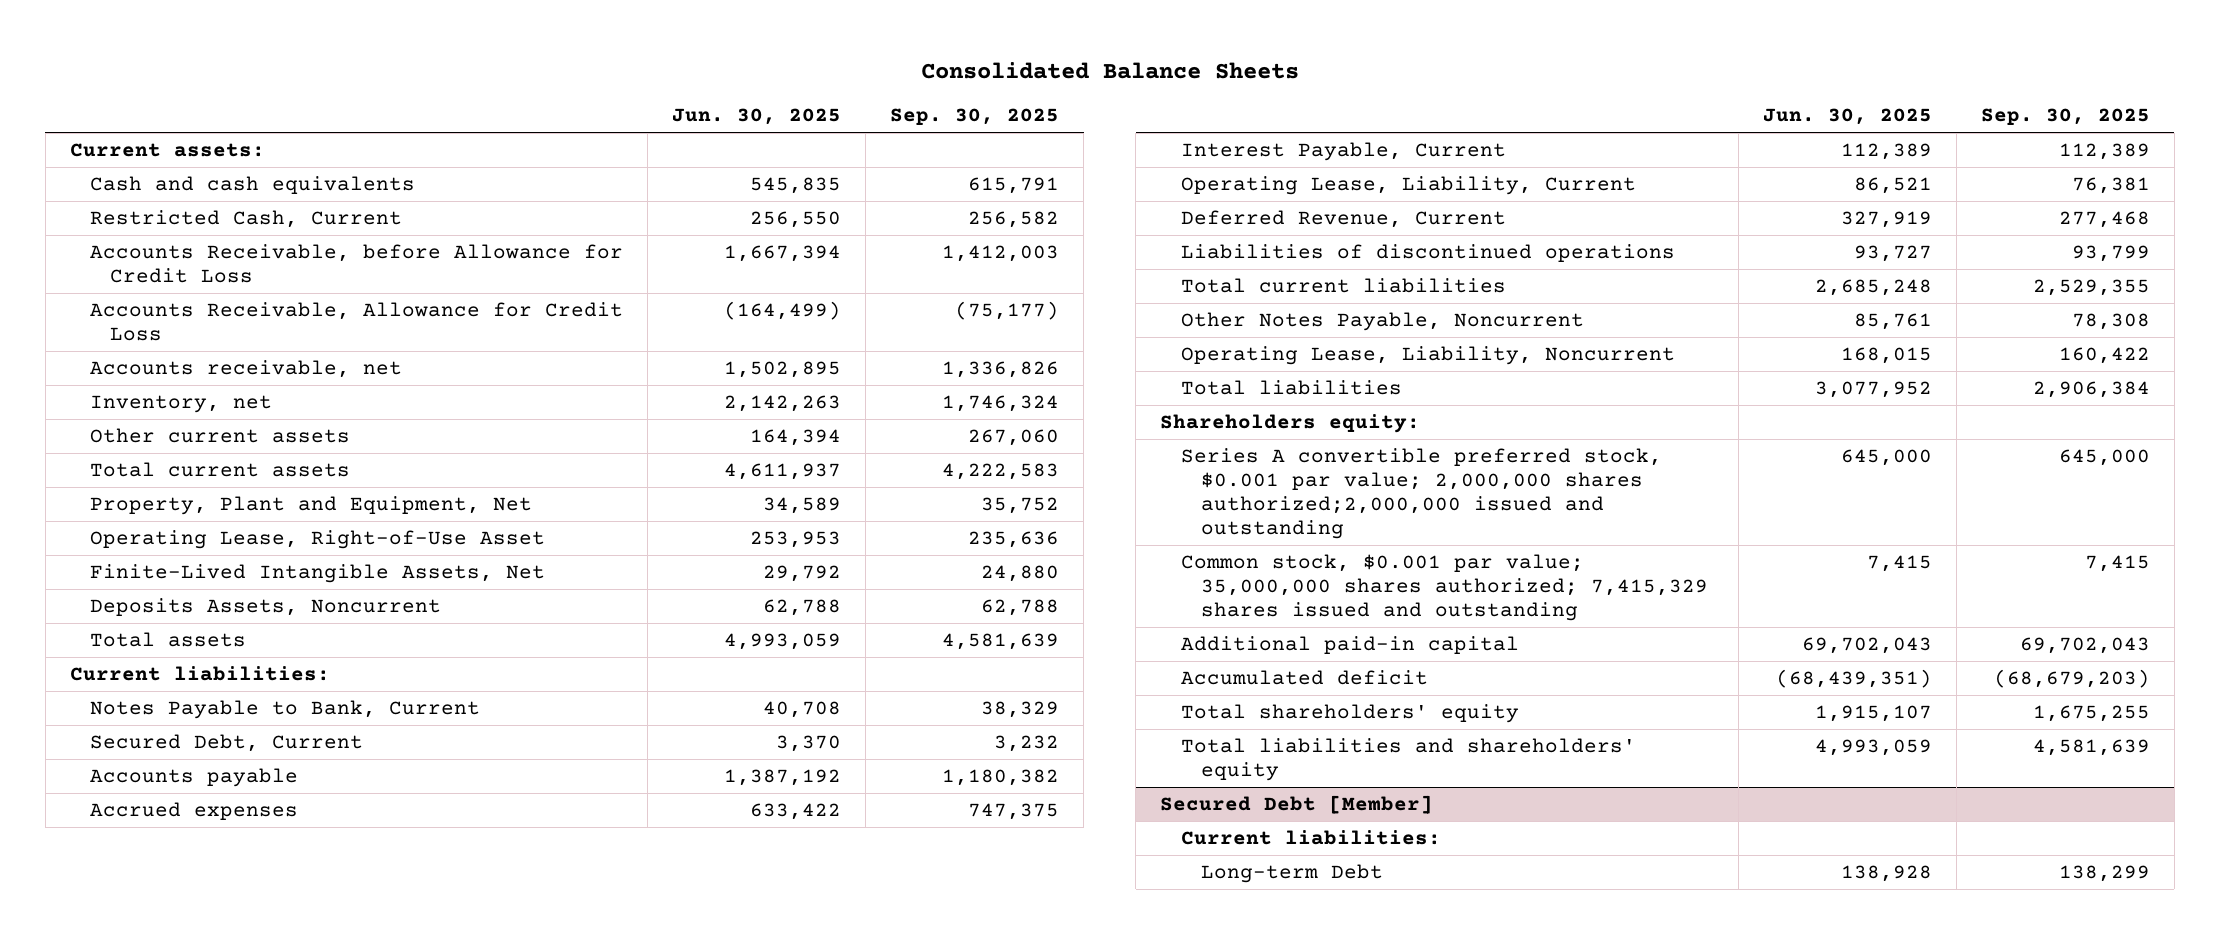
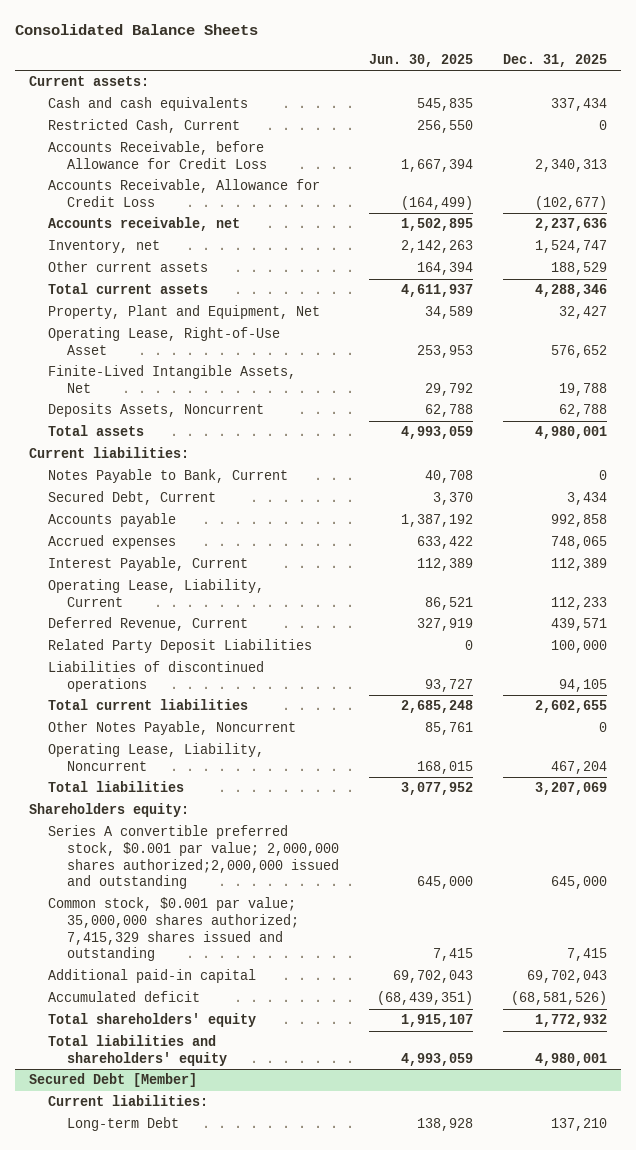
- | Jun. 30, 2025 | Sep. 30, 2025
+ | Jun. 30, 2025 | Dec. 31, 2025
+ Related Party Deposit Liabilities | 0 | 100,000

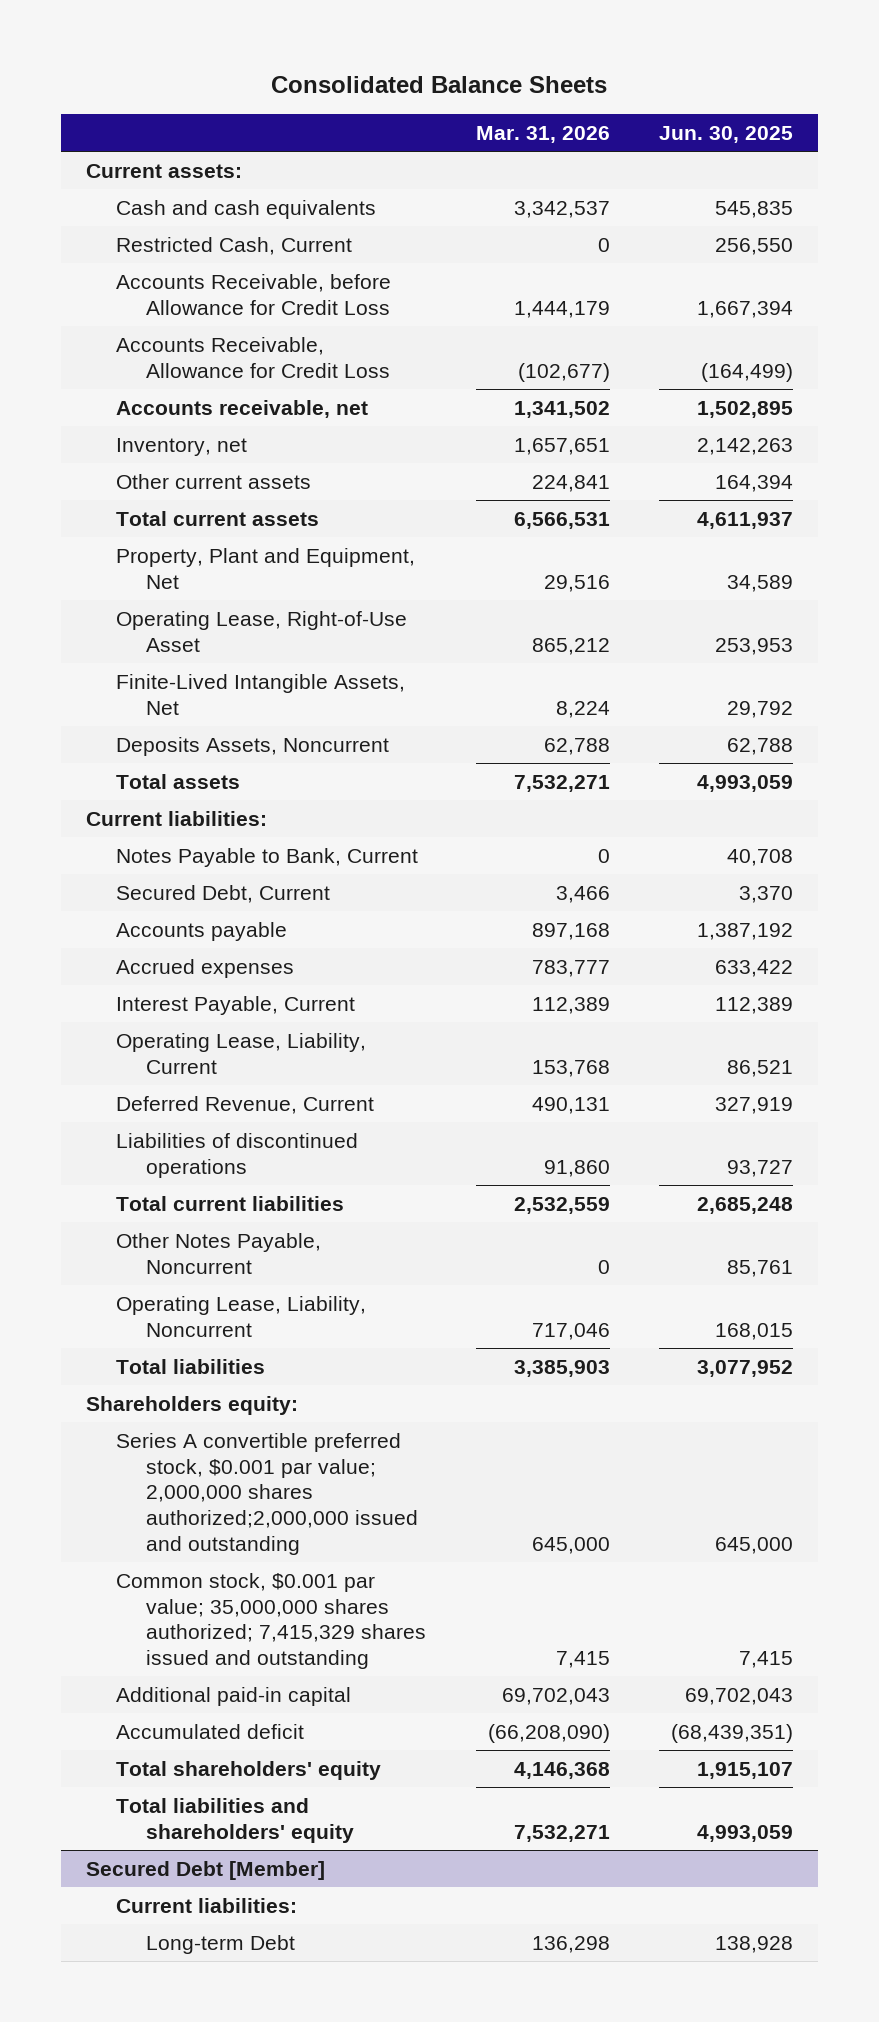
- | Jun. 30, 2025 | Dec. 31, 2025
+ | Mar. 31, 2026 | Jun. 30, 2025
- Related Party Deposit Liabilities | 0 | 100,000

